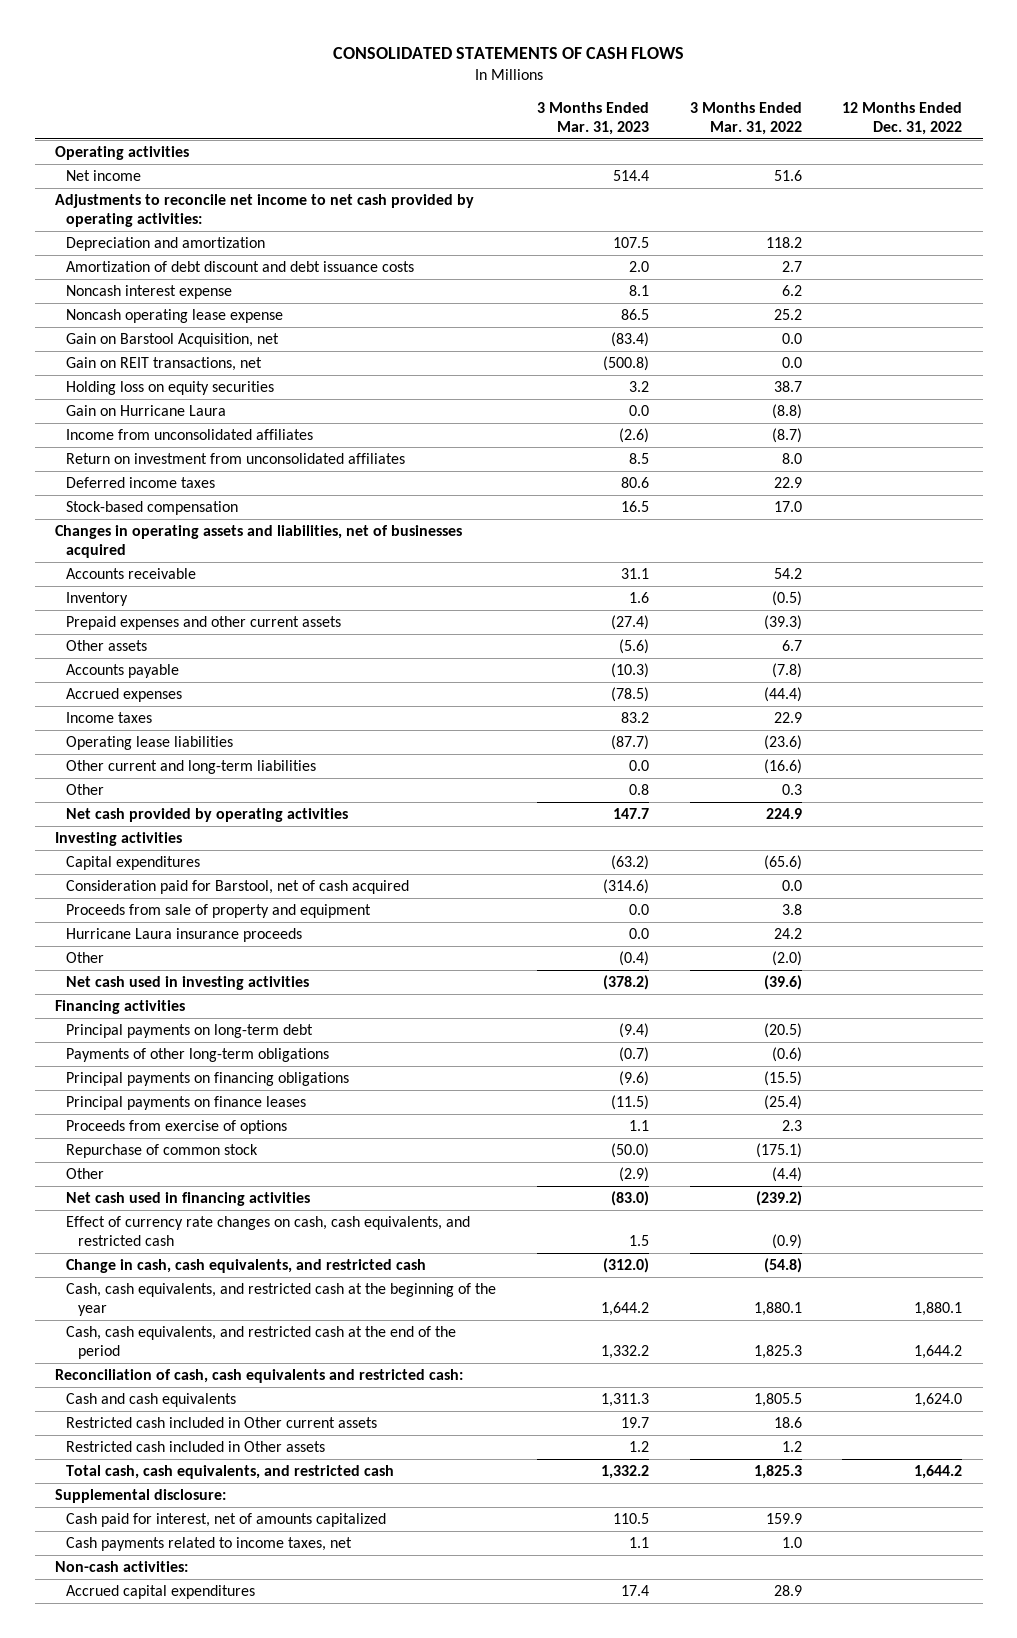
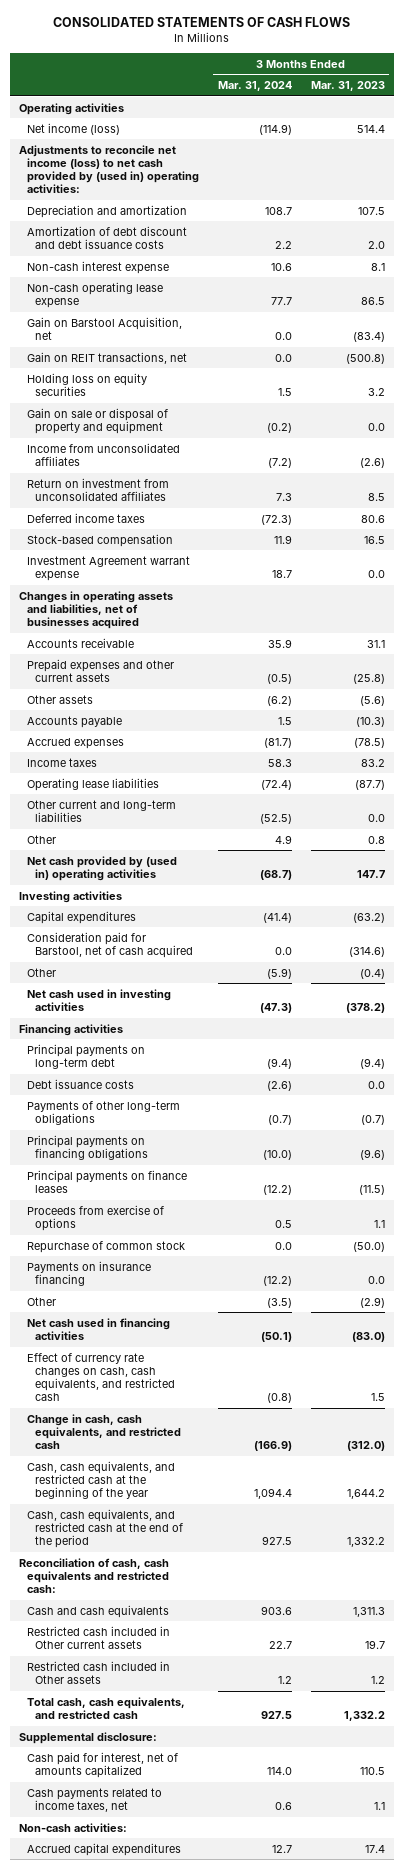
- | 3 Months Ended Mar. 31, 2023 | 3 Months Ended Mar. 31, 2022 | 12 Months Ended Dec. 31, 2022
+ | 3 Months Ended Mar. 31, 2024 | 3 Months Ended Mar. 31, 2023
- Net income | 514.4 | 51.6 |
- Adjustments to reconcile net income to net cash provided by operating activities:
+ Net income (loss) | (114.9) | 514.4
+ Adjustments to reconcile net income (loss) to net cash provided by (used in) operating activities:
- Noncash interest expense | 8.1 | 6.2 |
- Noncash operating lease expense | 86.5 | 25.2 |
+ Non-cash interest expense | 10.6 | 8.1
+ Non-cash operating lease expense | 77.7 | 86.5
- Gain on Hurricane Laura | 0.0 | (8.8) |
+ Gain on sale or disposal of property and equipment | (0.2) | 0.0
+ Investment Agreement warrant expense | 18.7 | 0.0
- Inventory | 1.6 | (0.5) |
- Prepaid expenses and other current assets | (27.4) | (39.3) |
+ Prepaid expenses and other current assets | (0.5) | (25.8)
- Net cash provided by operating activities | 147.7 | 224.9 |
+ Net cash provided by (used in) operating activities | (68.7) | 147.7
- Proceeds from sale of property and equipment | 0.0 | 3.8 |
- Hurricane Laura insurance proceeds | 0.0 | 24.2 |
+ Debt issuance costs | (2.6) | 0.0
+ Payments on insurance financing | (12.2) | 0.0

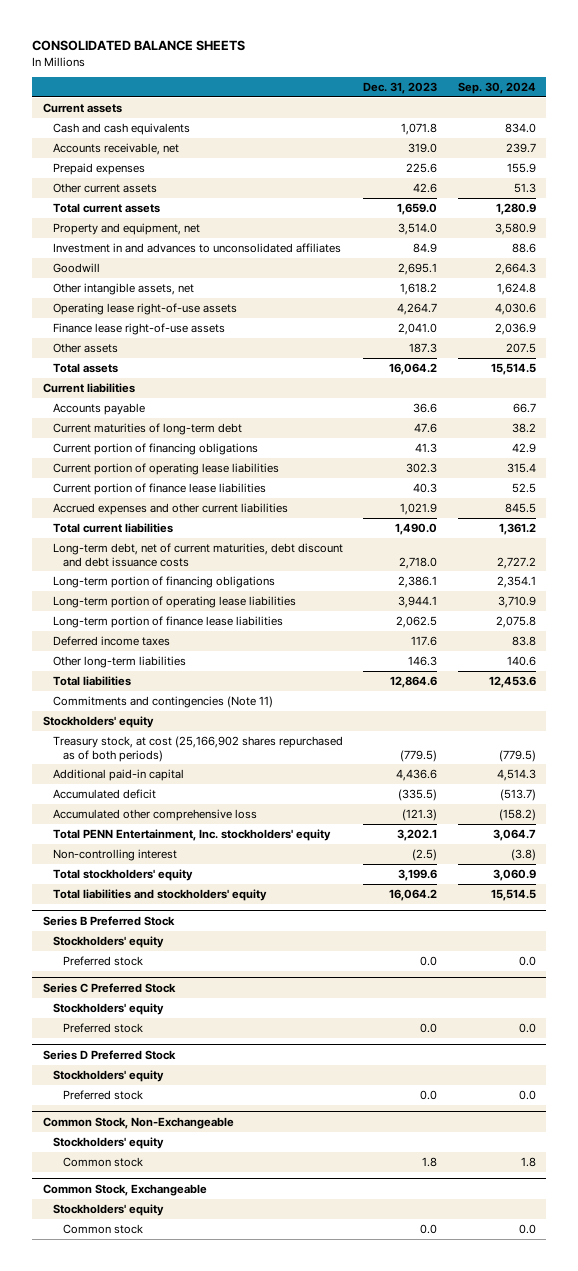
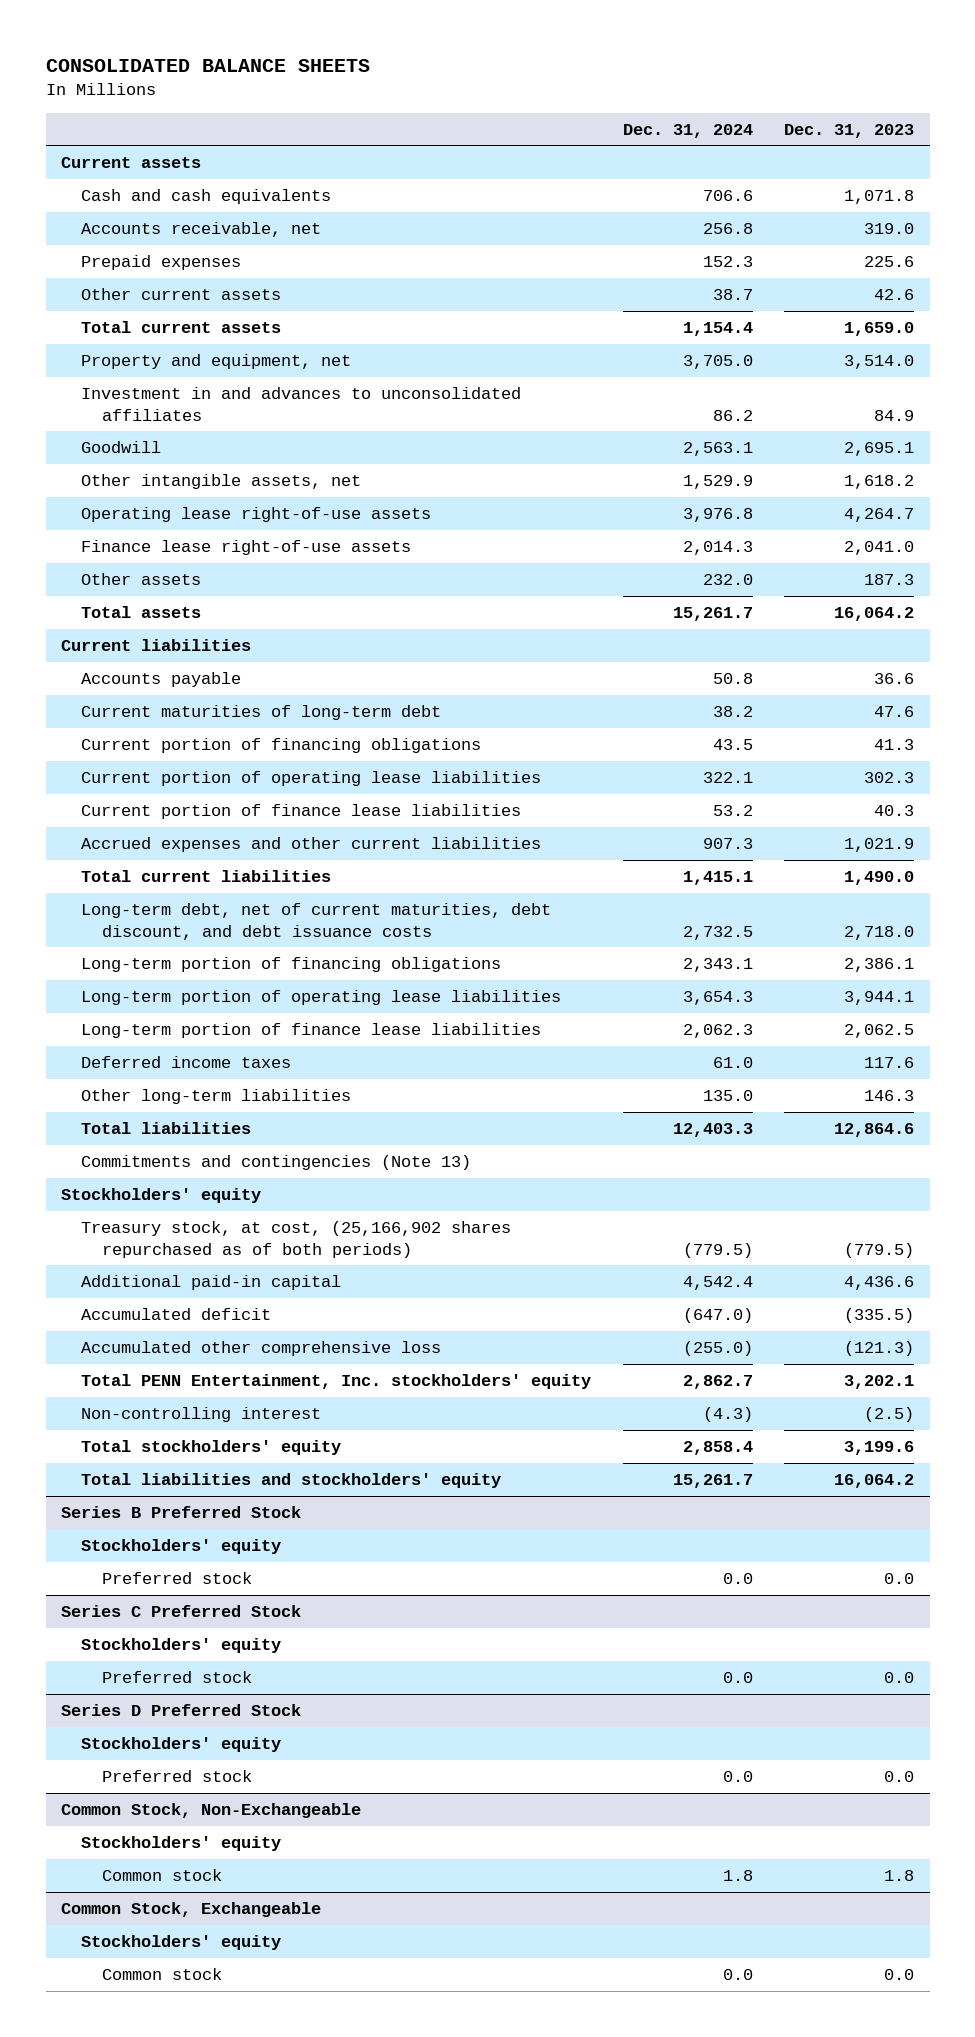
- | Dec. 31, 2023 | Sep. 30, 2024
+ | Dec. 31, 2024 | Dec. 31, 2023
- Long-term debt, net of current maturities, debt discount and debt issuance costs | 2,718.0 | 2,727.2
+ Long-term debt, net of current maturities, debt discount, and debt issuance costs | 2,732.5 | 2,718.0
- Commitments and contingencies (Note 11)
+ Commitments and contingencies (Note 13)
- Treasury stock, at cost (25,166,902 shares repurchased as of both periods) | (779.5) | (779.5)
+ Treasury stock, at cost, (25,166,902 shares repurchased as of both periods) | (779.5) | (779.5)

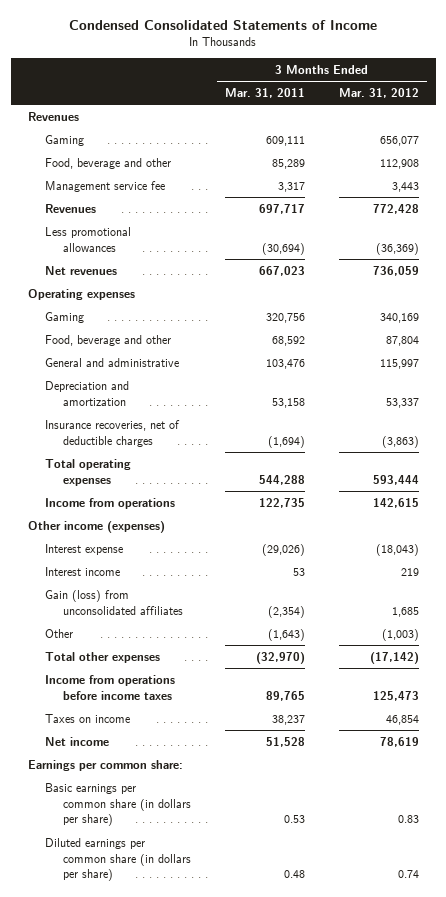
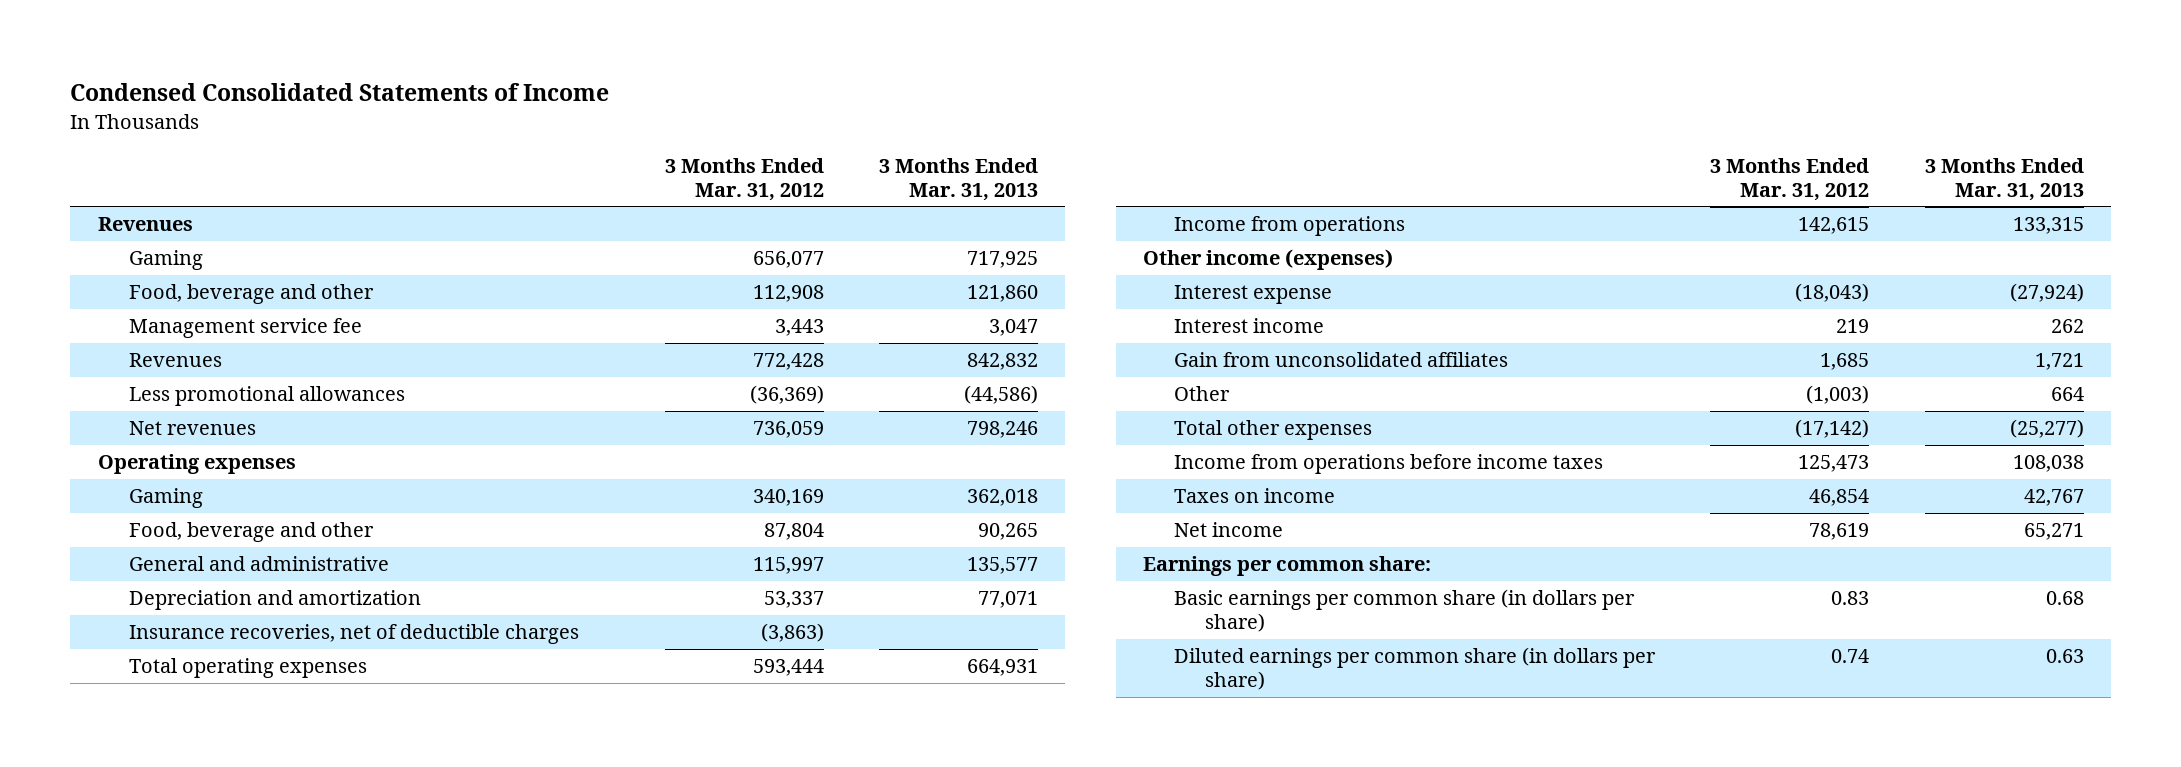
- | 3 Months Ended Mar. 31, 2011 | 3 Months Ended Mar. 31, 2012
+ | 3 Months Ended Mar. 31, 2012 | 3 Months Ended Mar. 31, 2013
- Gain (loss) from unconsolidated affiliates | (2,354) | 1,685
+ Gain from unconsolidated affiliates | 1,685 | 1,721

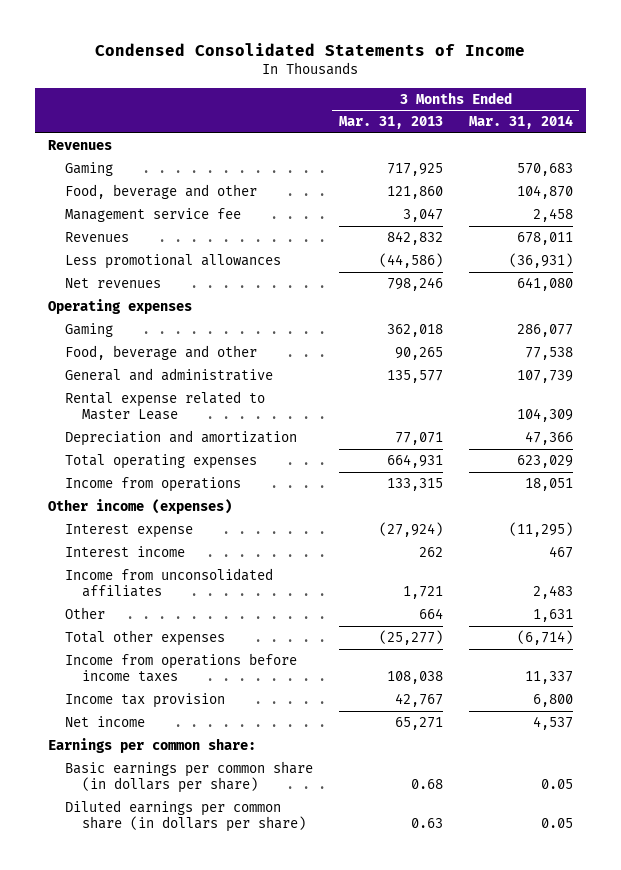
- | 3 Months Ended Mar. 31, 2012 | 3 Months Ended Mar. 31, 2013
+ | 3 Months Ended Mar. 31, 2013 | 3 Months Ended Mar. 31, 2014
+ Rental expense related to Master Lease | | 104,309
- Insurance recoveries, net of deductible charges | (3,863) |
- Gain from unconsolidated affiliates | 1,685 | 1,721
+ Income from unconsolidated affiliates | 1,721 | 2,483
- Taxes on income | 46,854 | 42,767
+ Income tax provision | 42,767 | 6,800

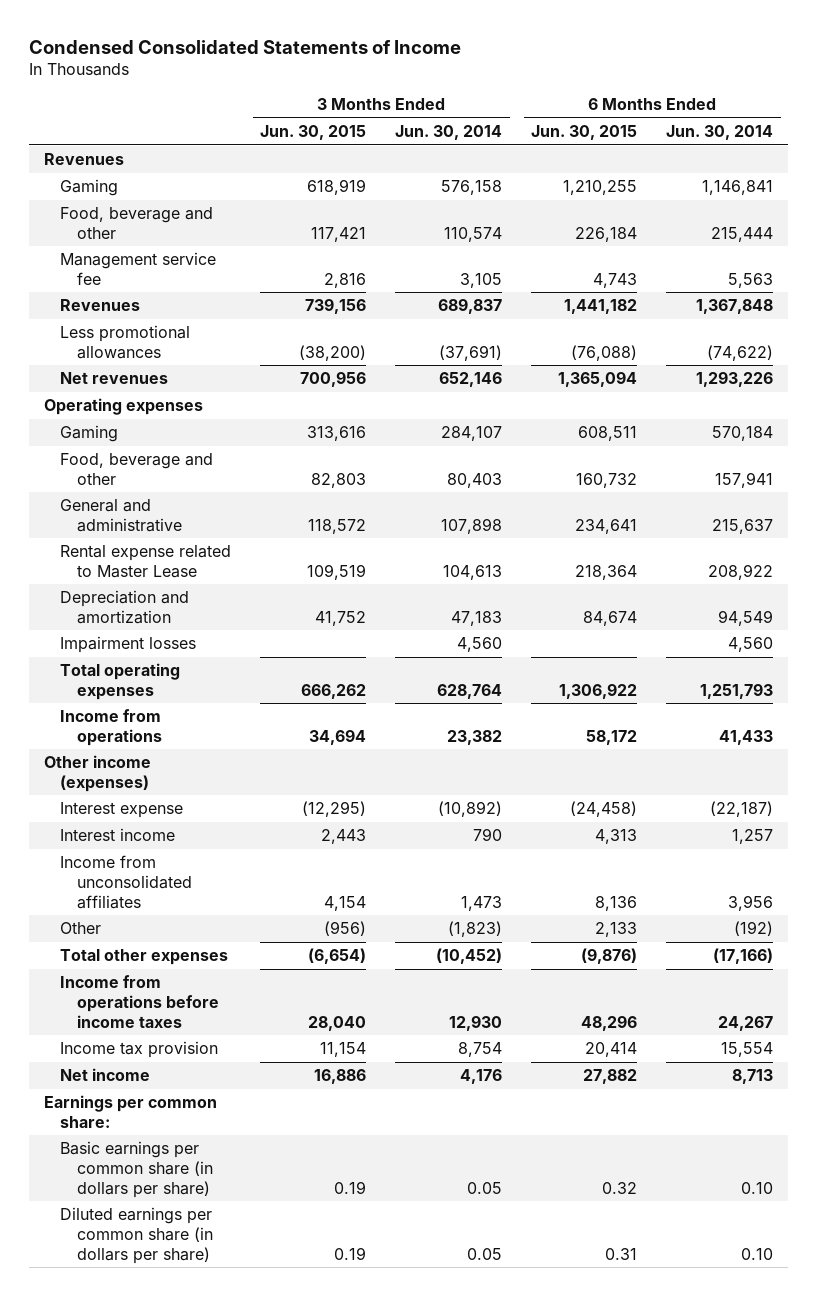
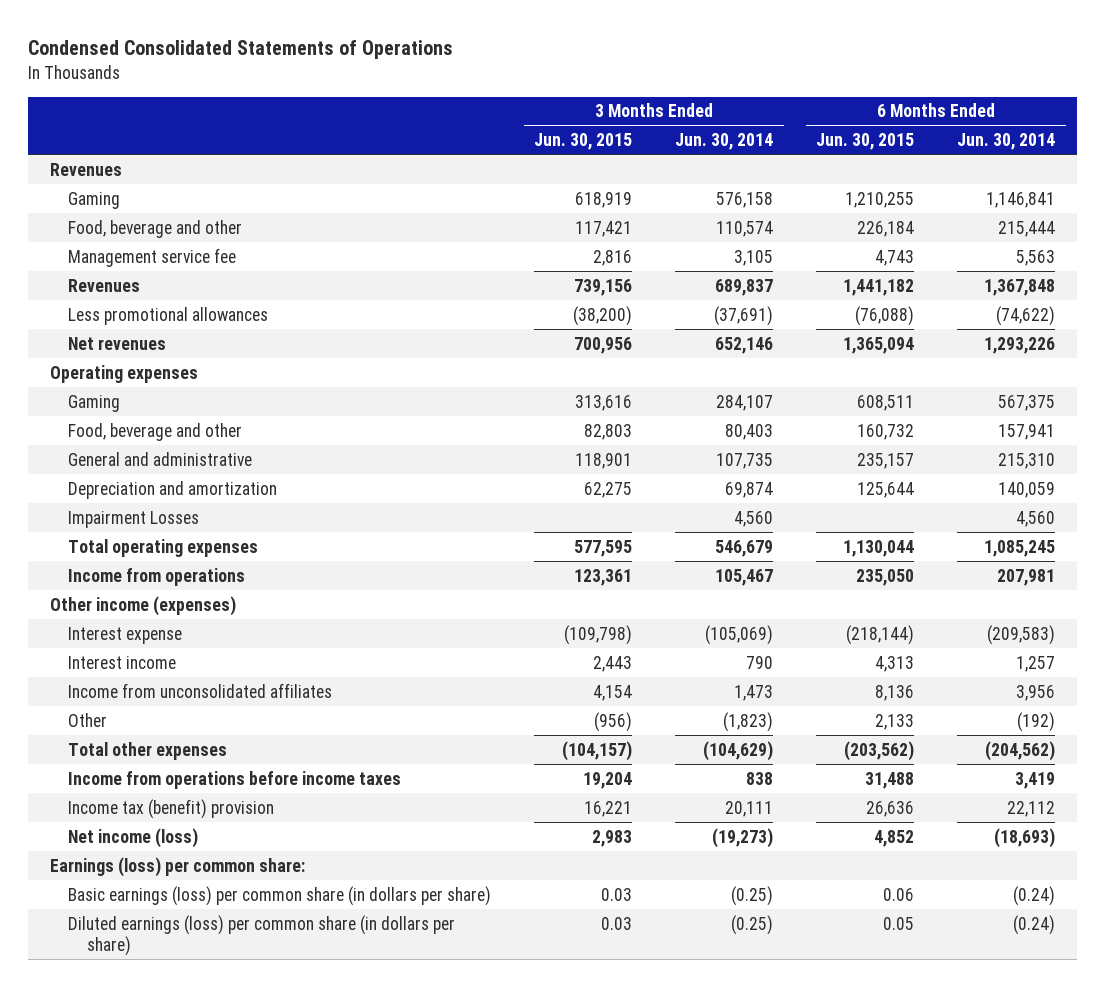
- Condensed Consolidated Statements of Income
+ Condensed Consolidated Statements of Operations
- Gaming | 313,616 | 284,107 | 608,511 | 570,184
+ Gaming | 313,616 | 284,107 | 608,511 | 567,375
- General and administrative | 118,572 | 107,898 | 234,641 | 215,637
- Rental expense related to Master Lease | 109,519 | 104,613 | 218,364 | 208,922
- Depreciation and amortization | 41,752 | 47,183 | 84,674 | 94,549
- Impairment losses | | 4,560 | | 4,560
- Total operating expenses | 666,262 | 628,764 | 1,306,922 | 1,251,793
- Income from operations | 34,694 | 23,382 | 58,172 | 41,433
+ General and administrative | 118,901 | 107,735 | 235,157 | 215,310
+ Depreciation and amortization | 62,275 | 69,874 | 125,644 | 140,059
+ Impairment Losses | | 4,560 | | 4,560
+ Total operating expenses | 577,595 | 546,679 | 1,130,044 | 1,085,245
+ Income from operations | 123,361 | 105,467 | 235,050 | 207,981
- Interest expense | (12,295) | (10,892) | (24,458) | (22,187)
+ Interest expense | (109,798) | (105,069) | (218,144) | (209,583)
- Total other expenses | (6,654) | (10,452) | (9,876) | (17,166)
- Income from operations before income taxes | 28,040 | 12,930 | 48,296 | 24,267
- Income tax provision | 11,154 | 8,754 | 20,414 | 15,554
- Net income | 16,886 | 4,176 | 27,882 | 8,713
- Earnings per common share:
- Basic earnings per common share (in dollars per share) | 0.19 | 0.05 | 0.32 | 0.10
- Diluted earnings per common share (in dollars per share) | 0.19 | 0.05 | 0.31 | 0.10
+ Total other expenses | (104,157) | (104,629) | (203,562) | (204,562)
+ Income from operations before income taxes | 19,204 | 838 | 31,488 | 3,419
+ Income tax (benefit) provision | 16,221 | 20,111 | 26,636 | 22,112
+ Net income (loss) | 2,983 | (19,273) | 4,852 | (18,693)
+ Earnings (loss) per common share:
+ Basic earnings (loss) per common share (in dollars per share) | 0.03 | (0.25) | 0.06 | (0.24)
+ Diluted earnings (loss) per common share (in dollars per share) | 0.03 | (0.25) | 0.05 | (0.24)

